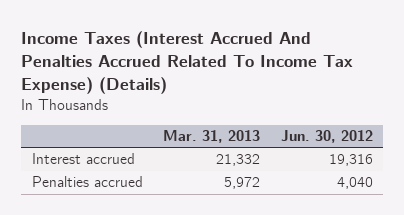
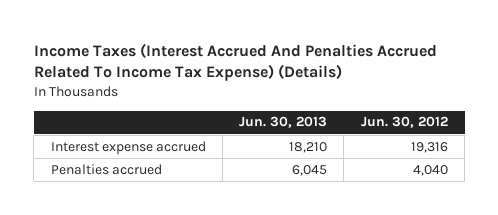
- | Mar. 31, 2013 | Jun. 30, 2012
+ | Jun. 30, 2013 | Jun. 30, 2012
- Interest accrued | 21,332 | 19,316
+ Interest expense accrued | 18,210 | 19,316

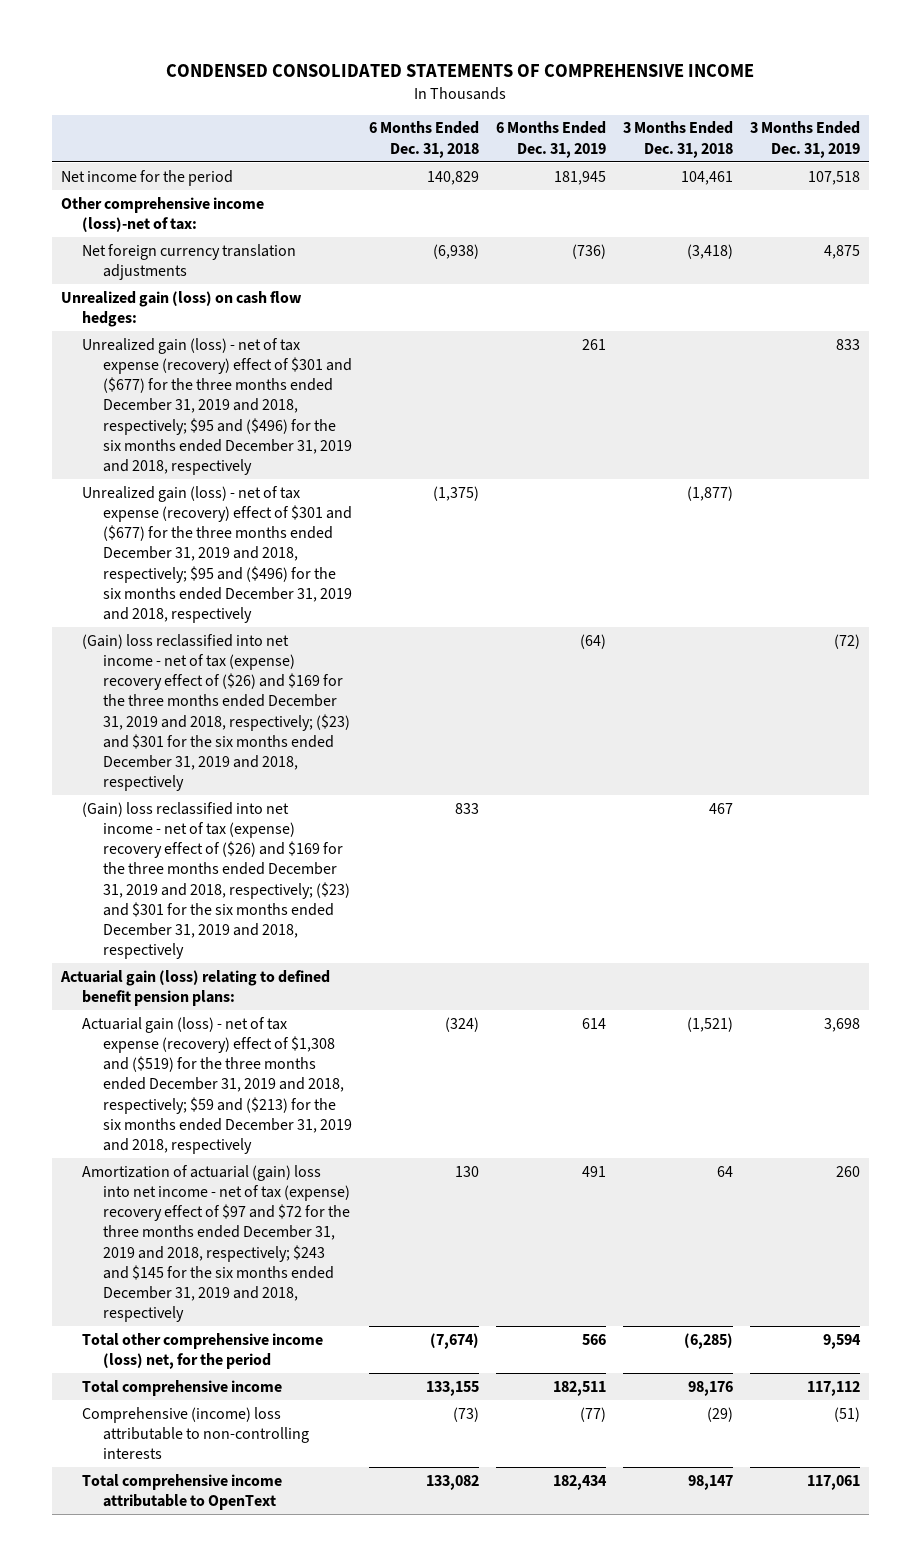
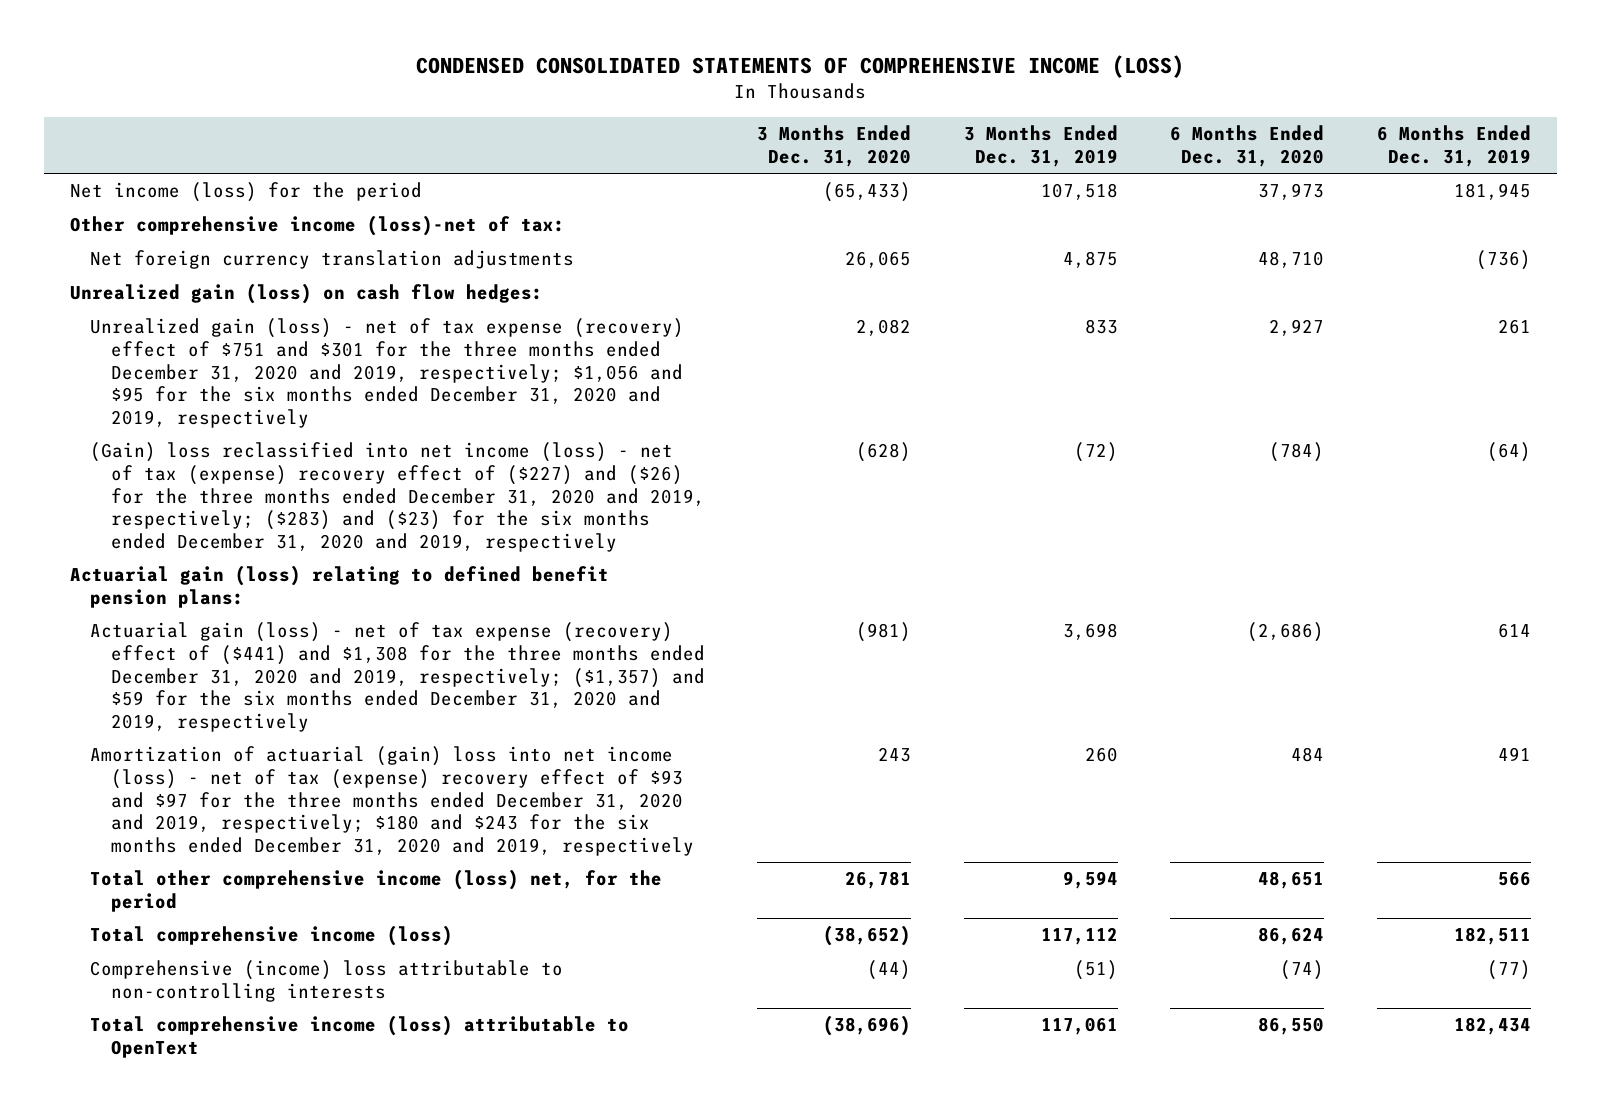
- CONDENSED CONSOLIDATED STATEMENTS OF COMPREHENSIVE INCOME
+ CONDENSED CONSOLIDATED STATEMENTS OF COMPREHENSIVE INCOME (LOSS)
- | 6 Months Ended Dec. 31, 2018 | 6 Months Ended Dec. 31, 2019 | 3 Months Ended Dec. 31, 2018 | 3 Months Ended Dec. 31, 2019
+ | 3 Months Ended Dec. 31, 2020 | 3 Months Ended Dec. 31, 2019 | 6 Months Ended Dec. 31, 2020 | 6 Months Ended Dec. 31, 2019
- Net income for the period | 140,829 | 181,945 | 104,461 | 107,518
+ Net income (loss) for the period | (65,433) | 107,518 | 37,973 | 181,945
- Unrealized gain (loss) - net of tax expense (recovery) effect of $301 and ($677) for the three months ended December 31, 2019 and 2018, respectively; $95 and ($496) for the six months ended December 31, 2019 and 2018, respectively | | 261 | | 833
- Unrealized gain (loss) - net of tax expense (recovery) effect of $301 and ($677) for the three months ended December 31, 2019 and 2018, respectively; $95 and ($496) for the six months ended December 31, 2019 and 2018, respectively | (1,375) | | (1,877) |
- (Gain) loss reclassified into net income - net of tax (expense) recovery effect of ($26) and $169 for the three months ended December 31, 2019 and 2018, respectively; ($23) and $301 for the six months ended December 31, 2019 and 2018, respectively | | (64) | | (72)
- (Gain) loss reclassified into net income - net of tax (expense) recovery effect of ($26) and $169 for the three months ended December 31, 2019 and 2018, respectively; ($23) and $301 for the six months ended December 31, 2019 and 2018, respectively | 833 | | 467 |
+ Unrealized gain (loss) - net of tax expense (recovery) effect of $751 and $301 for the three months ended December 31, 2020 and 2019, respectively; $1,056 and $95 for the six months ended December 31, 2020 and 2019, respectively | 2,082 | 833 | 2,927 | 261
+ (Gain) loss reclassified into net income (loss) - net of tax (expense) recovery effect of ($227) and ($26) for the three months ended December 31, 2020 and 2019, respectively; ($283) and ($23) for the six months ended December 31, 2020 and 2019, respectively | (628) | (72) | (784) | (64)
- Actuarial gain (loss) - net of tax expense (recovery) effect of $1,308 and ($519) for the three months ended December 31, 2019 and 2018, respectively; $59 and ($213) for the six months ended December 31, 2019 and 2018, respectively | (324) | 614 | (1,521) | 3,698
- Amortization of actuarial (gain) loss into net income - net of tax (expense) recovery effect of $97 and $72 for the three months ended December 31, 2019 and 2018, respectively; $243 and $145 for the six months ended December 31, 2019 and 2018, respectively | 130 | 491 | 64 | 260
+ Actuarial gain (loss) - net of tax expense (recovery) effect of ($441) and $1,308 for the three months ended December 31, 2020 and 2019, respectively; ($1,357) and $59 for the six months ended December 31, 2020 and 2019, respectively | (981) | 3,698 | (2,686) | 614
+ Amortization of actuarial (gain) loss into net income (loss) - net of tax (expense) recovery effect of $93 and $97 for the three months ended December 31, 2020 and 2019, respectively; $180 and $243 for the six months ended December 31, 2020 and 2019, respectively | 243 | 260 | 484 | 491
- Total comprehensive income | 133,155 | 182,511 | 98,176 | 117,112
+ Total comprehensive income (loss) | (38,652) | 117,112 | 86,624 | 182,511
- Total comprehensive income attributable to OpenText | 133,082 | 182,434 | 98,147 | 117,061
+ Total comprehensive income (loss) attributable to OpenText | (38,696) | 117,061 | 86,550 | 182,434

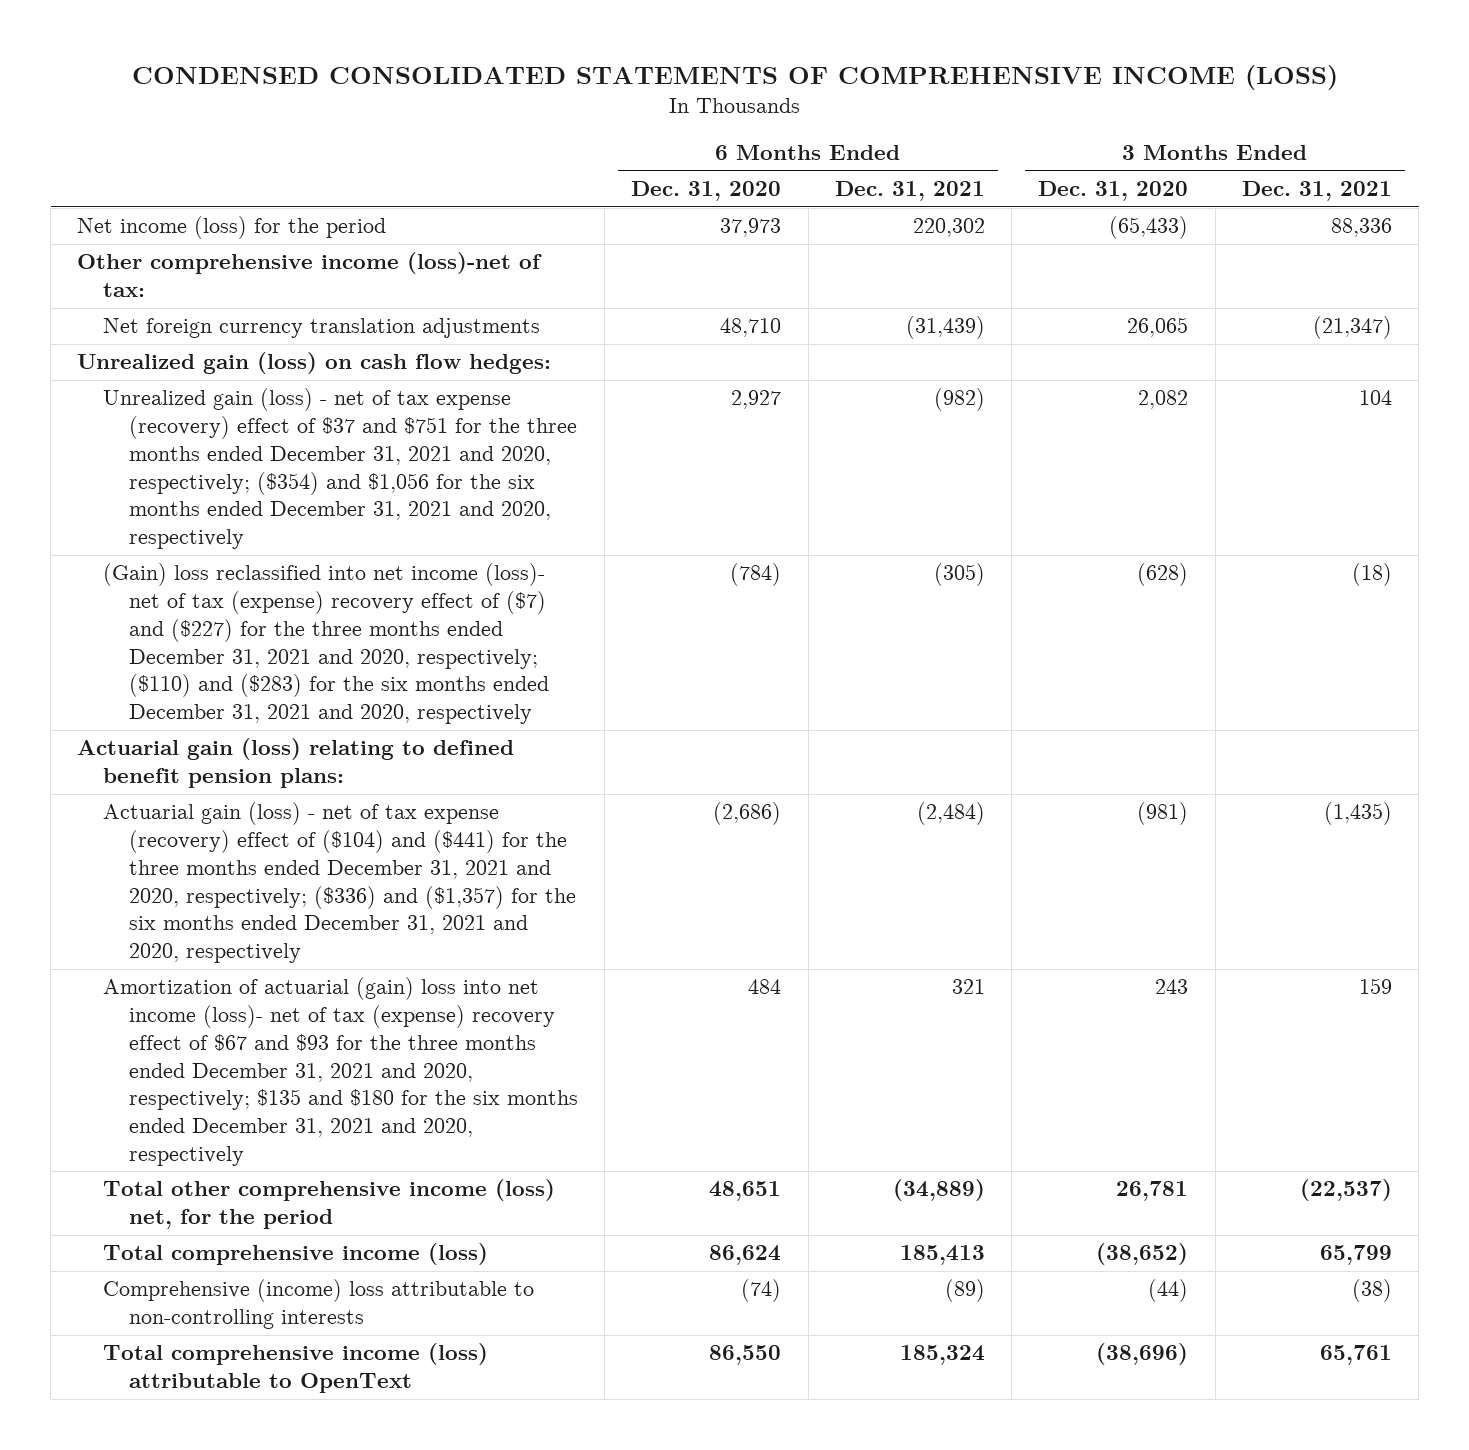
- | 3 Months Ended Dec. 31, 2020 | 3 Months Ended Dec. 31, 2019 | 6 Months Ended Dec. 31, 2020 | 6 Months Ended Dec. 31, 2019
+ | 6 Months Ended Dec. 31, 2020 | 6 Months Ended Dec. 31, 2021 | 3 Months Ended Dec. 31, 2020 | 3 Months Ended Dec. 31, 2021
- Unrealized gain (loss) - net of tax expense (recovery) effect of $751 and $301 for the three months ended December 31, 2020 and 2019, respectively; $1,056 and $95 for the six months ended December 31, 2020 and 2019, respectively | 2,082 | 833 | 2,927 | 261
- (Gain) loss reclassified into net income (loss) - net of tax (expense) recovery effect of ($227) and ($26) for the three months ended December 31, 2020 and 2019, respectively; ($283) and ($23) for the six months ended December 31, 2020 and 2019, respectively | (628) | (72) | (784) | (64)
+ Unrealized gain (loss) - net of tax expense (recovery) effect of $37 and $751 for the three months ended December 31, 2021 and 2020, respectively; ($354) and $1,056 for the six months ended December 31, 2021 and 2020, respectively | 2,927 | (982) | 2,082 | 104
+ (Gain) loss reclassified into net income (loss)- net of tax (expense) recovery effect of ($7) and ($227) for the three months ended December 31, 2021 and 2020, respectively; ($110) and ($283) for the six months ended December 31, 2021 and 2020, respectively | (784) | (305) | (628) | (18)
- Actuarial gain (loss) - net of tax expense (recovery) effect of ($441) and $1,308 for the three months ended December 31, 2020 and 2019, respectively; ($1,357) and $59 for the six months ended December 31, 2020 and 2019, respectively | (981) | 3,698 | (2,686) | 614
- Amortization of actuarial (gain) loss into net income (loss) - net of tax (expense) recovery effect of $93 and $97 for the three months ended December 31, 2020 and 2019, respectively; $180 and $243 for the six months ended December 31, 2020 and 2019, respectively | 243 | 260 | 484 | 491
+ Actuarial gain (loss) - net of tax expense (recovery) effect of ($104) and ($441) for the three months ended December 31, 2021 and 2020, respectively; ($336) and ($1,357) for the six months ended December 31, 2021 and 2020, respectively | (2,686) | (2,484) | (981) | (1,435)
+ Amortization of actuarial (gain) loss into net income (loss)- net of tax (expense) recovery effect of $67 and $93 for the three months ended December 31, 2021 and 2020, respectively; $135 and $180 for the six months ended December 31, 2021 and 2020, respectively | 484 | 321 | 243 | 159

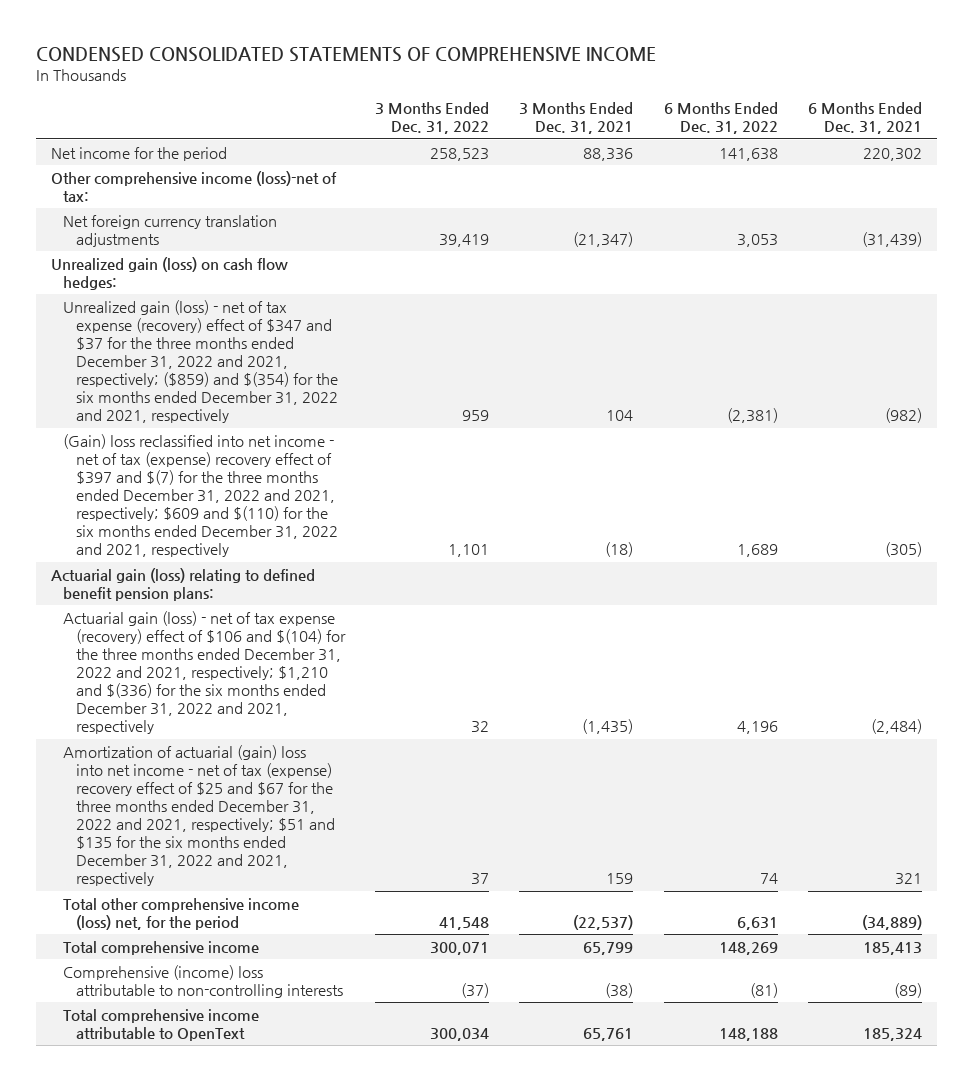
- CONDENSED CONSOLIDATED STATEMENTS OF COMPREHENSIVE INCOME (LOSS)
+ CONDENSED CONSOLIDATED STATEMENTS OF COMPREHENSIVE INCOME
- | 6 Months Ended Dec. 31, 2020 | 6 Months Ended Dec. 31, 2021 | 3 Months Ended Dec. 31, 2020 | 3 Months Ended Dec. 31, 2021
+ | 3 Months Ended Dec. 31, 2022 | 3 Months Ended Dec. 31, 2021 | 6 Months Ended Dec. 31, 2022 | 6 Months Ended Dec. 31, 2021
- Net income (loss) for the period | 37,973 | 220,302 | (65,433) | 88,336
+ Net income for the period | 258,523 | 88,336 | 141,638 | 220,302
- Unrealized gain (loss) - net of tax expense (recovery) effect of $37 and $751 for the three months ended December 31, 2021 and 2020, respectively; ($354) and $1,056 for the six months ended December 31, 2021 and 2020, respectively | 2,927 | (982) | 2,082 | 104
- (Gain) loss reclassified into net income (loss)- net of tax (expense) recovery effect of ($7) and ($227) for the three months ended December 31, 2021 and 2020, respectively; ($110) and ($283) for the six months ended December 31, 2021 and 2020, respectively | (784) | (305) | (628) | (18)
+ Unrealized gain (loss) - net of tax expense (recovery) effect of $347 and $37 for the three months ended December 31, 2022 and 2021, respectively; ($859) and $(354) for the six months ended December 31, 2022 and 2021, respectively | 959 | 104 | (2,381) | (982)
+ (Gain) loss reclassified into net income - net of tax (expense) recovery effect of $397 and $(7) for the three months ended December 31, 2022 and 2021, respectively; $609 and $(110) for the six months ended December 31, 2022 and 2021, respectively | 1,101 | (18) | 1,689 | (305)
- Actuarial gain (loss) - net of tax expense (recovery) effect of ($104) and ($441) for the three months ended December 31, 2021 and 2020, respectively; ($336) and ($1,357) for the six months ended December 31, 2021 and 2020, respectively | (2,686) | (2,484) | (981) | (1,435)
- Amortization of actuarial (gain) loss into net income (loss)- net of tax (expense) recovery effect of $67 and $93 for the three months ended December 31, 2021 and 2020, respectively; $135 and $180 for the six months ended December 31, 2021 and 2020, respectively | 484 | 321 | 243 | 159
+ Actuarial gain (loss) - net of tax expense (recovery) effect of $106 and $(104) for the three months ended December 31, 2022 and 2021, respectively; $1,210 and $(336) for the six months ended December 31, 2022 and 2021, respectively | 32 | (1,435) | 4,196 | (2,484)
+ Amortization of actuarial (gain) loss into net income - net of tax (expense) recovery effect of $25 and $67 for the three months ended December 31, 2022 and 2021, respectively; $51 and $135 for the six months ended December 31, 2022 and 2021, respectively | 37 | 159 | 74 | 321
- Total comprehensive income (loss) | 86,624 | 185,413 | (38,652) | 65,799
+ Total comprehensive income | 300,071 | 65,799 | 148,269 | 185,413
- Total comprehensive income (loss) attributable to OpenText | 86,550 | 185,324 | (38,696) | 65,761
+ Total comprehensive income attributable to OpenText | 300,034 | 65,761 | 148,188 | 185,324

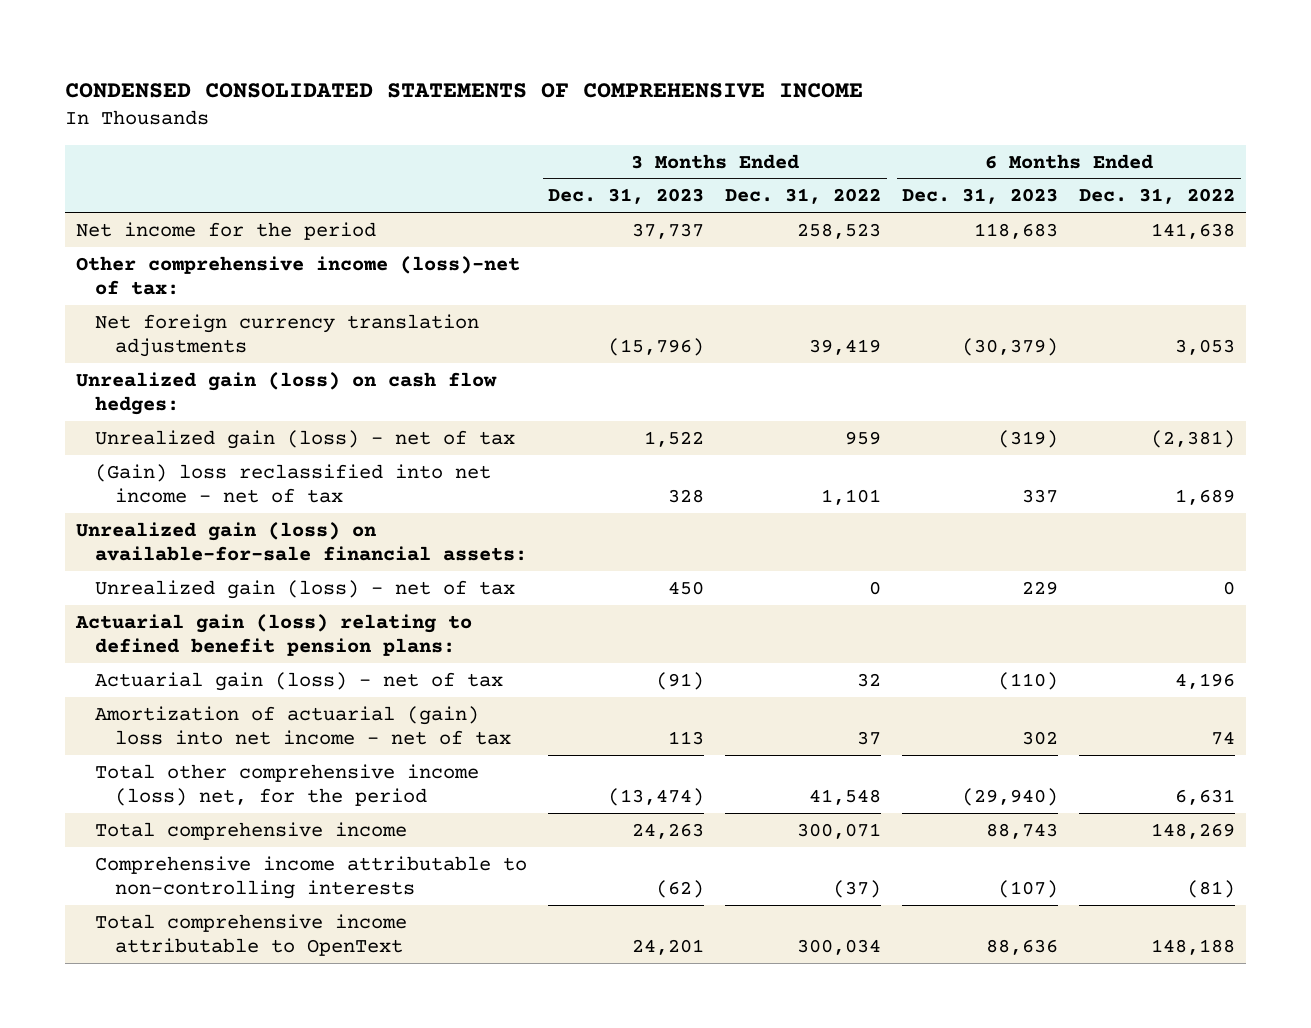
- | 3 Months Ended Dec. 31, 2022 | 3 Months Ended Dec. 31, 2021 | 6 Months Ended Dec. 31, 2022 | 6 Months Ended Dec. 31, 2021
+ | 3 Months Ended Dec. 31, 2023 | 3 Months Ended Dec. 31, 2022 | 6 Months Ended Dec. 31, 2023 | 6 Months Ended Dec. 31, 2022
- Unrealized gain (loss) - net of tax expense (recovery) effect of $347 and $37 for the three months ended December 31, 2022 and 2021, respectively; ($859) and $(354) for the six months ended December 31, 2022 and 2021, respectively | 959 | 104 | (2,381) | (982)
- (Gain) loss reclassified into net income - net of tax (expense) recovery effect of $397 and $(7) for the three months ended December 31, 2022 and 2021, respectively; $609 and $(110) for the six months ended December 31, 2022 and 2021, respectively | 1,101 | (18) | 1,689 | (305)
+ Unrealized gain (loss) - net of tax | 1,522 | 959 | (319) | (2,381)
+ (Gain) loss reclassified into net income - net of tax | 328 | 1,101 | 337 | 1,689
+ Unrealized gain (loss) on available-for-sale financial assets:
+ Unrealized gain (loss) - net of tax | 450 | 0 | 229 | 0
- Actuarial gain (loss) - net of tax expense (recovery) effect of $106 and $(104) for the three months ended December 31, 2022 and 2021, respectively; $1,210 and $(336) for the six months ended December 31, 2022 and 2021, respectively | 32 | (1,435) | 4,196 | (2,484)
- Amortization of actuarial (gain) loss into net income - net of tax (expense) recovery effect of $25 and $67 for the three months ended December 31, 2022 and 2021, respectively; $51 and $135 for the six months ended December 31, 2022 and 2021, respectively | 37 | 159 | 74 | 321
+ Actuarial gain (loss) - net of tax | (91) | 32 | (110) | 4,196
+ Amortization of actuarial (gain) loss into net income - net of tax | 113 | 37 | 302 | 74
- Comprehensive (income) loss attributable to non-controlling interests | (37) | (38) | (81) | (89)
+ Comprehensive income attributable to non-controlling interests | (62) | (37) | (107) | (81)

